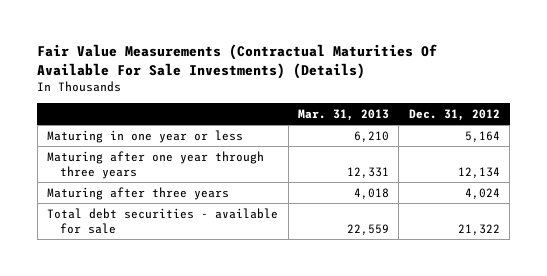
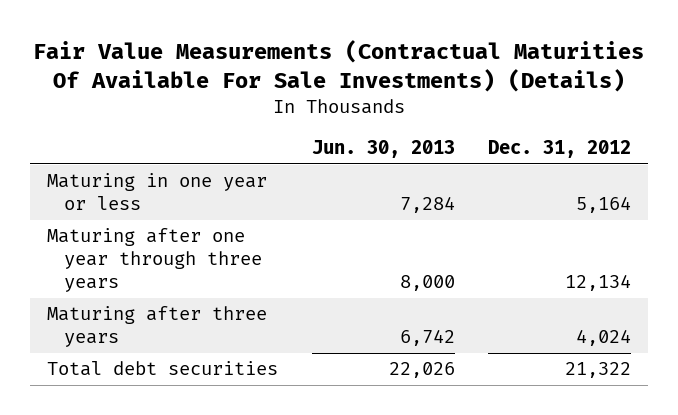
- | Mar. 31, 2013 | Dec. 31, 2012
+ | Jun. 30, 2013 | Dec. 31, 2012
- Total debt securities - available for sale | 22,559 | 21,322
+ Total debt securities | 22,026 | 21,322

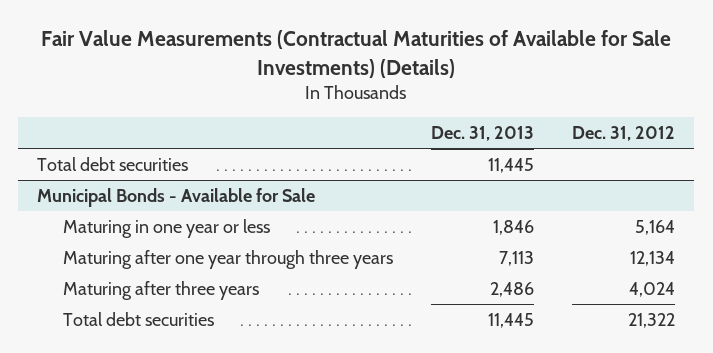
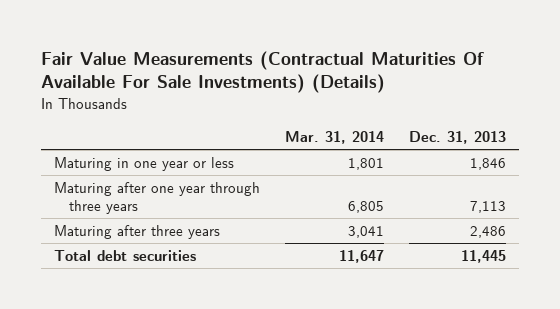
- Fair Value Measurements (Contractual Maturities of Available for Sale Investments) (Details)
+ Fair Value Measurements (Contractual Maturities Of Available For Sale Investments) (Details)
- | Dec. 31, 2013 | Dec. 31, 2012
+ | Mar. 31, 2014 | Dec. 31, 2013
- Total debt securities | 11,445 |
- Municipal Bonds - Available for Sale

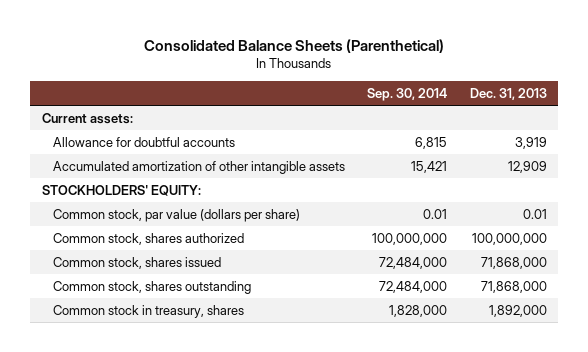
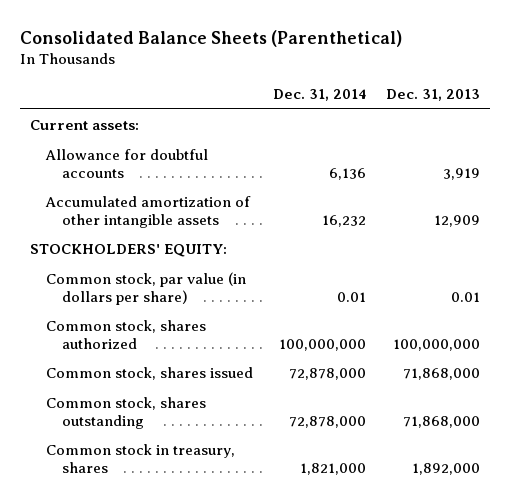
- | Sep. 30, 2014 | Dec. 31, 2013
+ | Dec. 31, 2014 | Dec. 31, 2013
- Common stock, par value (dollars per share) | 0.01 | 0.01
+ Common stock, par value (in dollars per share) | 0.01 | 0.01

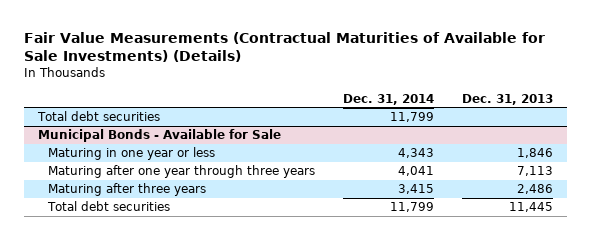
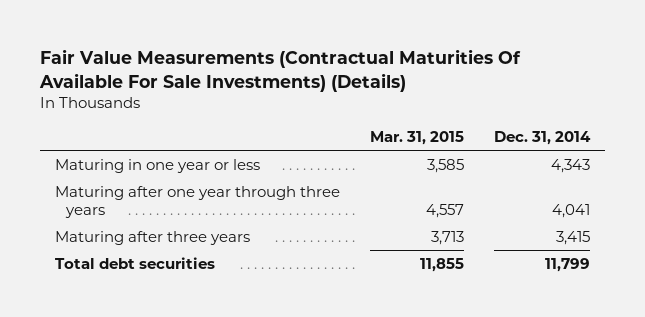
- Fair Value Measurements (Contractual Maturities of Available for Sale Investments) (Details)
+ Fair Value Measurements (Contractual Maturities Of Available For Sale Investments) (Details)
- | Dec. 31, 2014 | Dec. 31, 2013
+ | Mar. 31, 2015 | Dec. 31, 2014
- Total debt securities | 11,799 |
- Municipal Bonds - Available for Sale

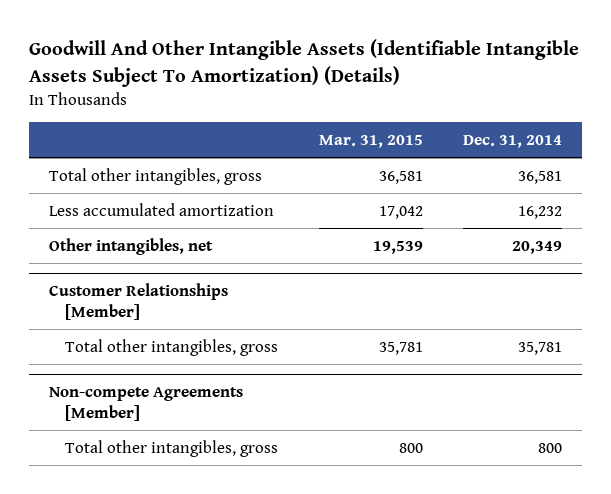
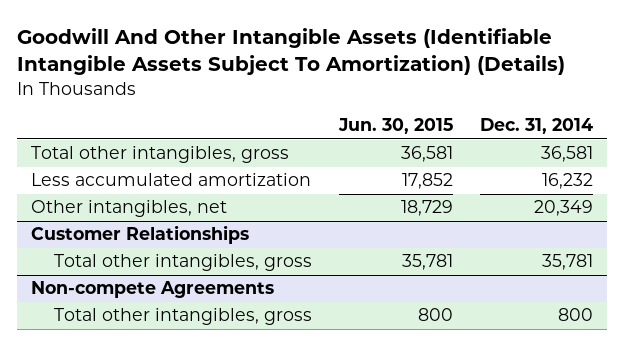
- | Mar. 31, 2015 | Dec. 31, 2014
+ | Jun. 30, 2015 | Dec. 31, 2014
- Customer Relationships [Member]
+ Customer Relationships
- Non-compete Agreements [Member]
+ Non-compete Agreements

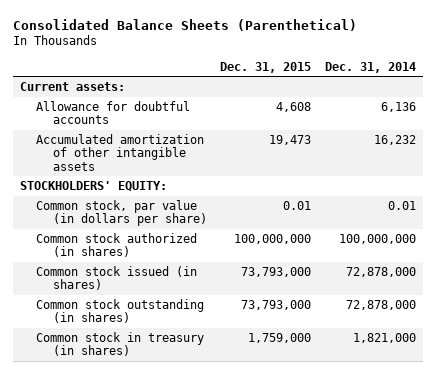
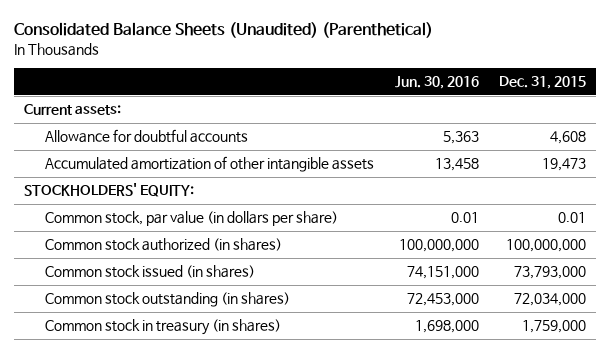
- Consolidated Balance Sheets (Parenthetical)
+ Consolidated Balance Sheets (Unaudited) (Parenthetical)
- | Dec. 31, 2015 | Dec. 31, 2014
+ | Jun. 30, 2016 | Dec. 31, 2015
- Common stock outstanding (in shares) | 73,793,000 | 72,878,000
+ Common stock outstanding (in shares) | 72,453,000 | 72,034,000

